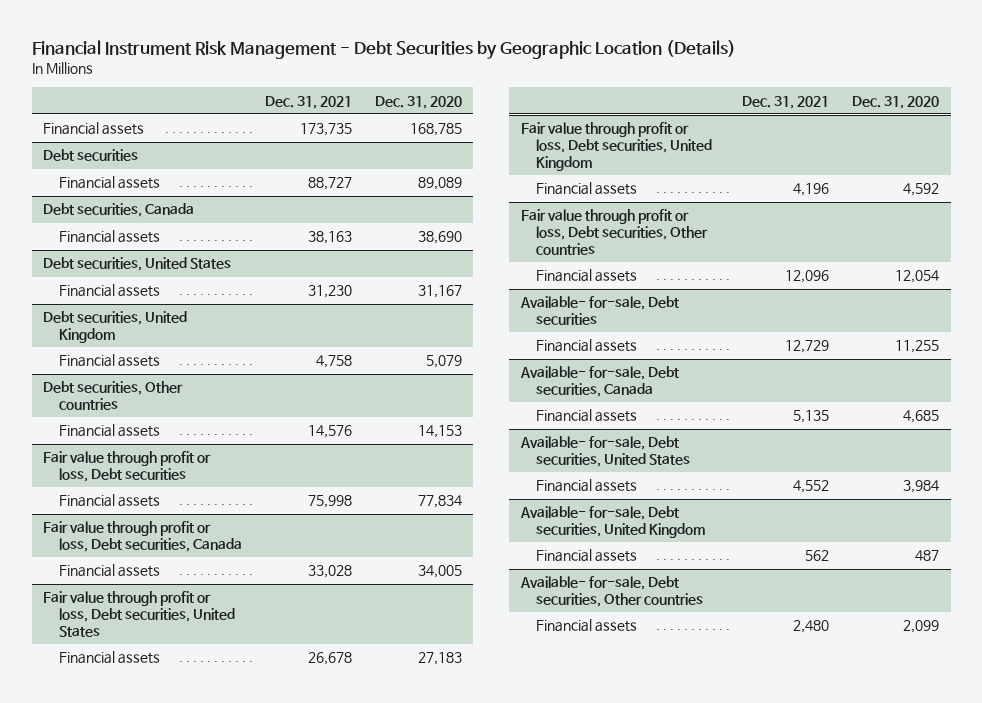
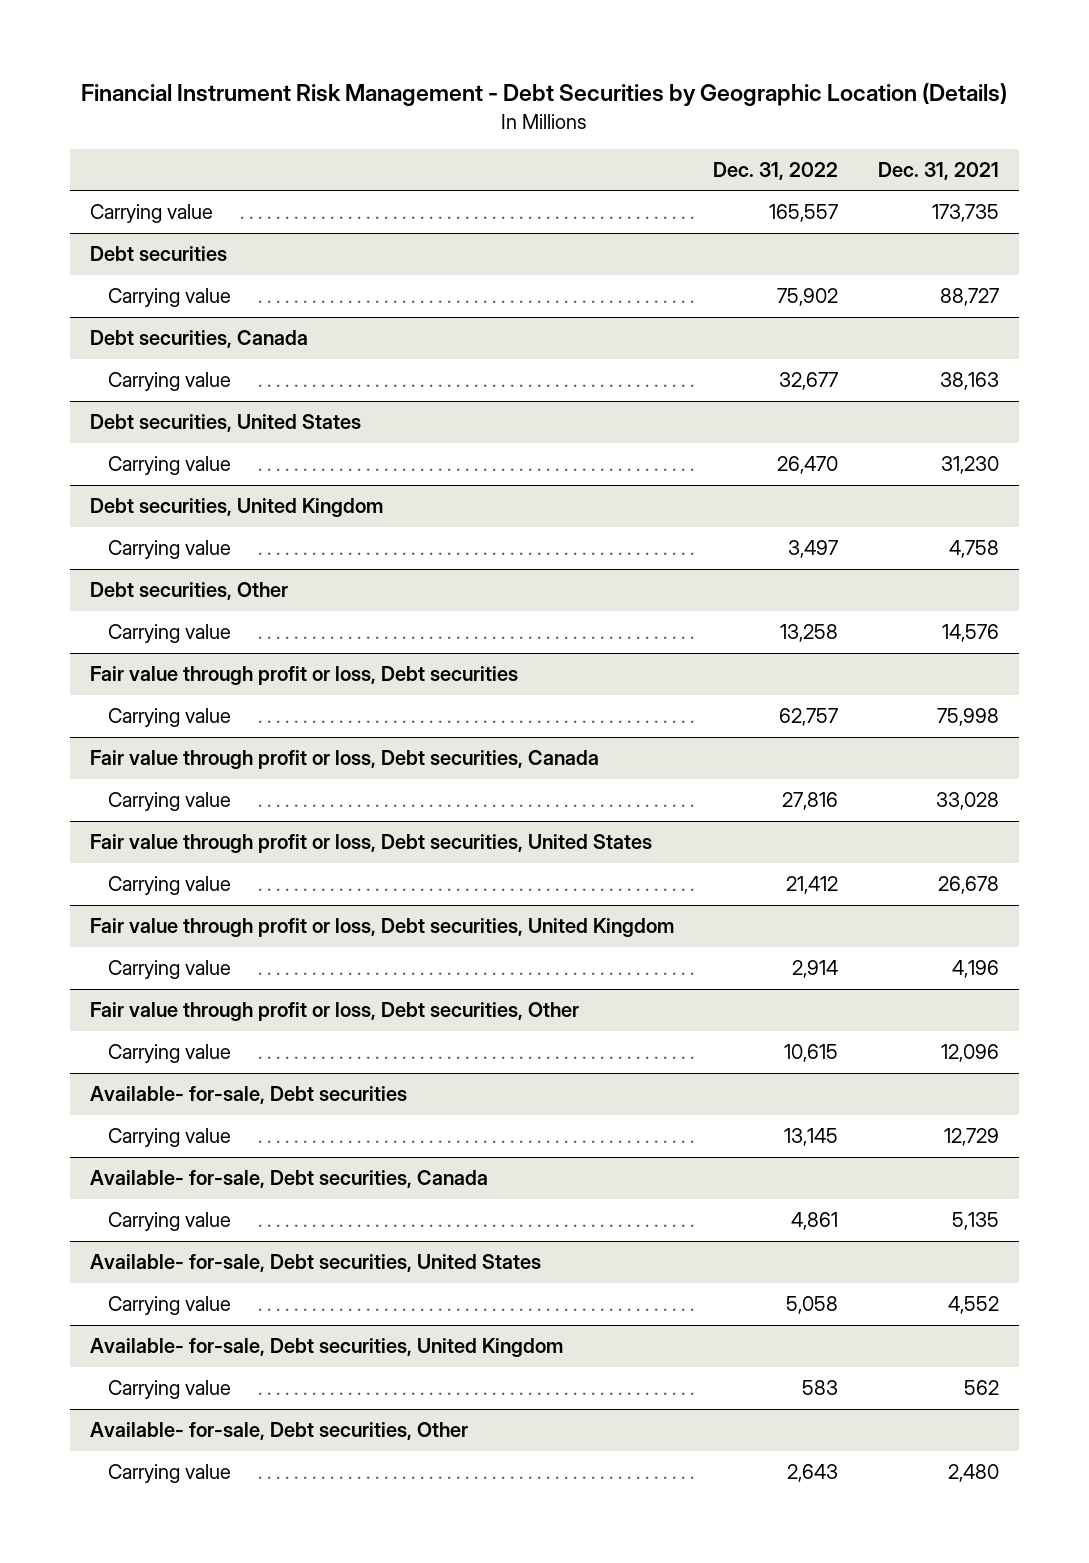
- | Dec. 31, 2021 | Dec. 31, 2020
+ | Dec. 31, 2022 | Dec. 31, 2021
- Financial assets | 173,735 | 168,785
+ Carrying value | 165,557 | 173,735
@ Debt securities
- Financial assets | 88,727 | 89,089
+ Carrying value | 75,902 | 88,727
@ Debt securities, Canada
- Financial assets | 38,163 | 38,690
+ Carrying value | 32,677 | 38,163
@ Debt securities, United States
- Financial assets | 31,230 | 31,167
+ Carrying value | 26,470 | 31,230
@ Debt securities, United Kingdom
- Financial assets | 4,758 | 5,079
- Debt securities, Other countries
- Financial assets | 14,576 | 14,153
@ Debt securities, United Kingdom
+ Carrying value | 3,497 | 4,758
+ Debt securities, Other
+ Carrying value | 13,258 | 14,576
@ Fair value through profit or loss, Debt securities
- Financial assets | 75,998 | 77,834
+ Carrying value | 62,757 | 75,998
@ Fair value through profit or loss, Debt securities, Canada
- Financial assets | 33,028 | 34,005
+ Carrying value | 27,816 | 33,028
@ Fair value through profit or loss, Debt securities, United States
- Financial assets | 26,678 | 27,183
+ Carrying value | 21,412 | 26,678
@ Fair value through profit or loss, Debt securities, United Kingdom
- Financial assets | 4,196 | 4,592
- Fair value through profit or loss, Debt securities, Other countries
- Financial assets | 12,096 | 12,054
@ Fair value through profit or loss, Debt securities, United Kingdom
+ Carrying value | 2,914 | 4,196
+ Fair value through profit or loss, Debt securities, Other
+ Carrying value | 10,615 | 12,096
@ Available- for-sale, Debt securities
- Financial assets | 12,729 | 11,255
+ Carrying value | 13,145 | 12,729
@ Available- for-sale, Debt securities, Canada
- Financial assets | 5,135 | 4,685
+ Carrying value | 4,861 | 5,135
@ Available- for-sale, Debt securities, United States
- Financial assets | 4,552 | 3,984
+ Carrying value | 5,058 | 4,552
@ Available- for-sale, Debt securities, United Kingdom
- Financial assets | 562 | 487
- Available- for-sale, Debt securities, Other countries
- Financial assets | 2,480 | 2,099
@ Available- for-sale, Debt securities, United Kingdom
+ Carrying value | 583 | 562
+ Available- for-sale, Debt securities, Other
+ Carrying value | 2,643 | 2,480

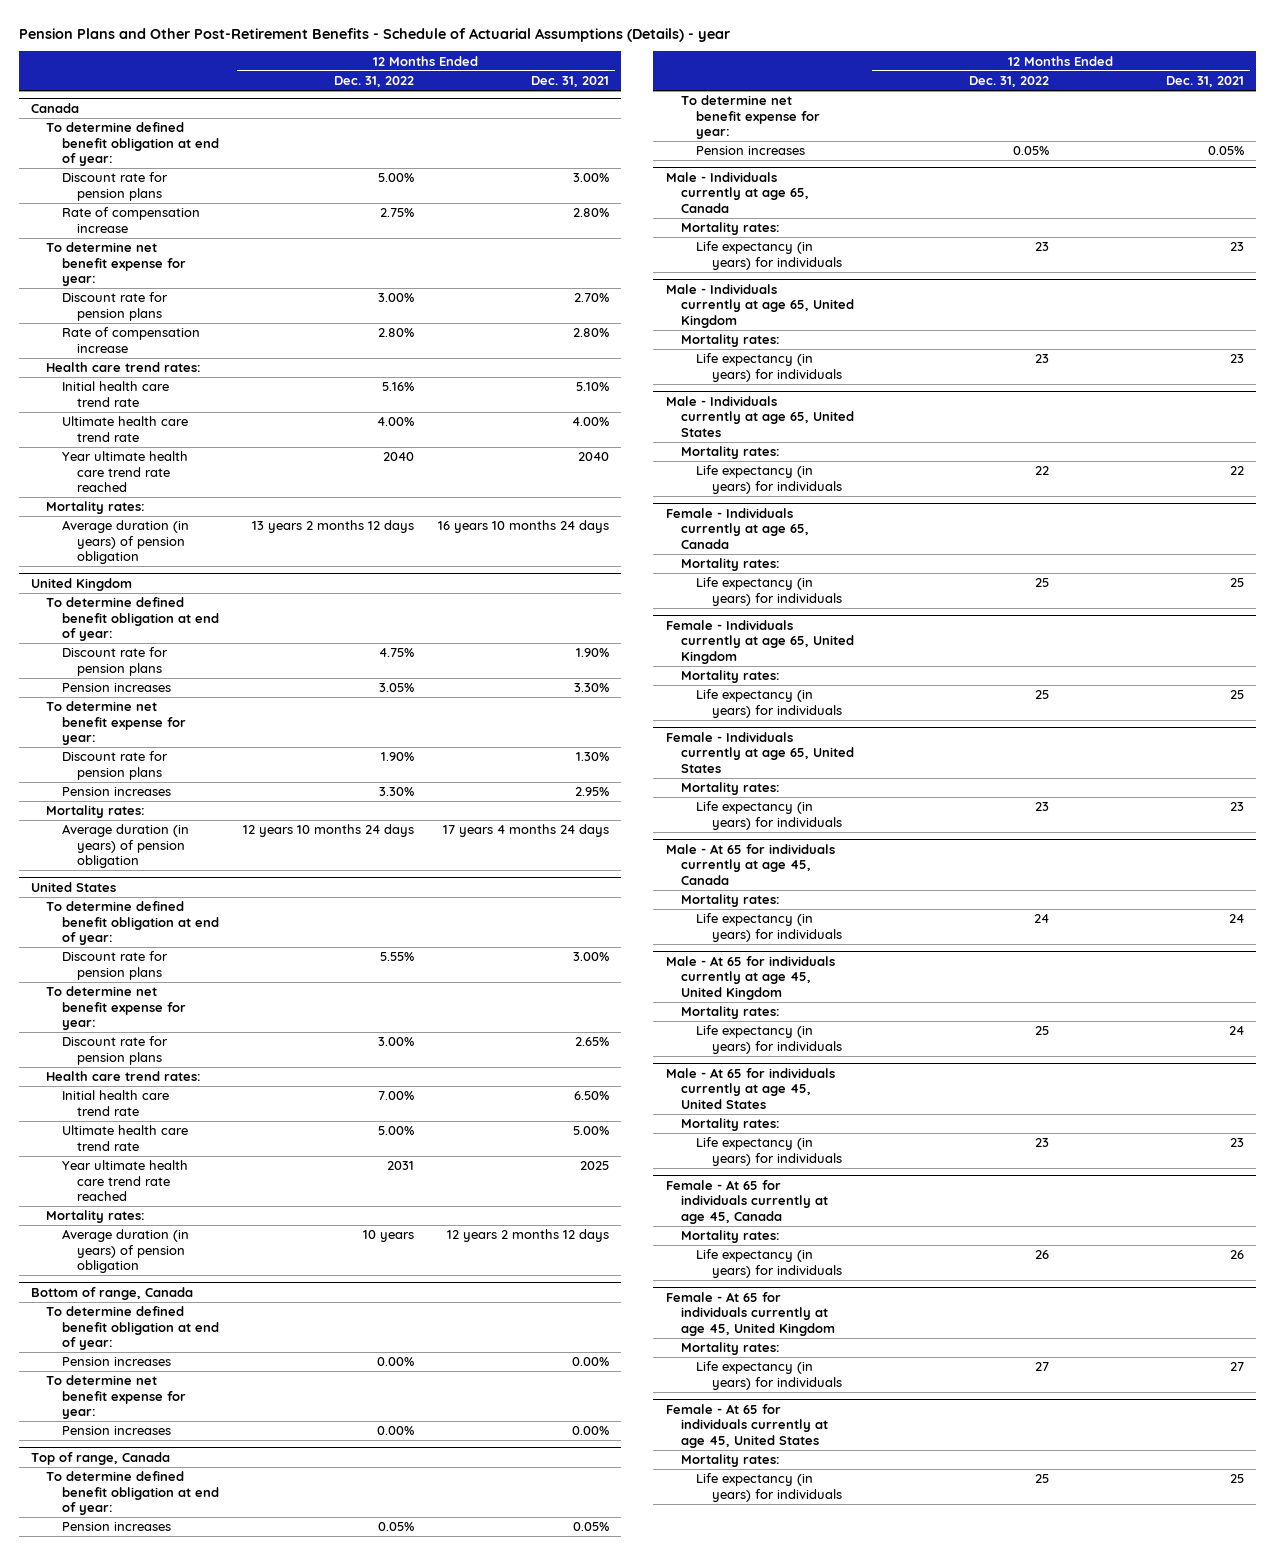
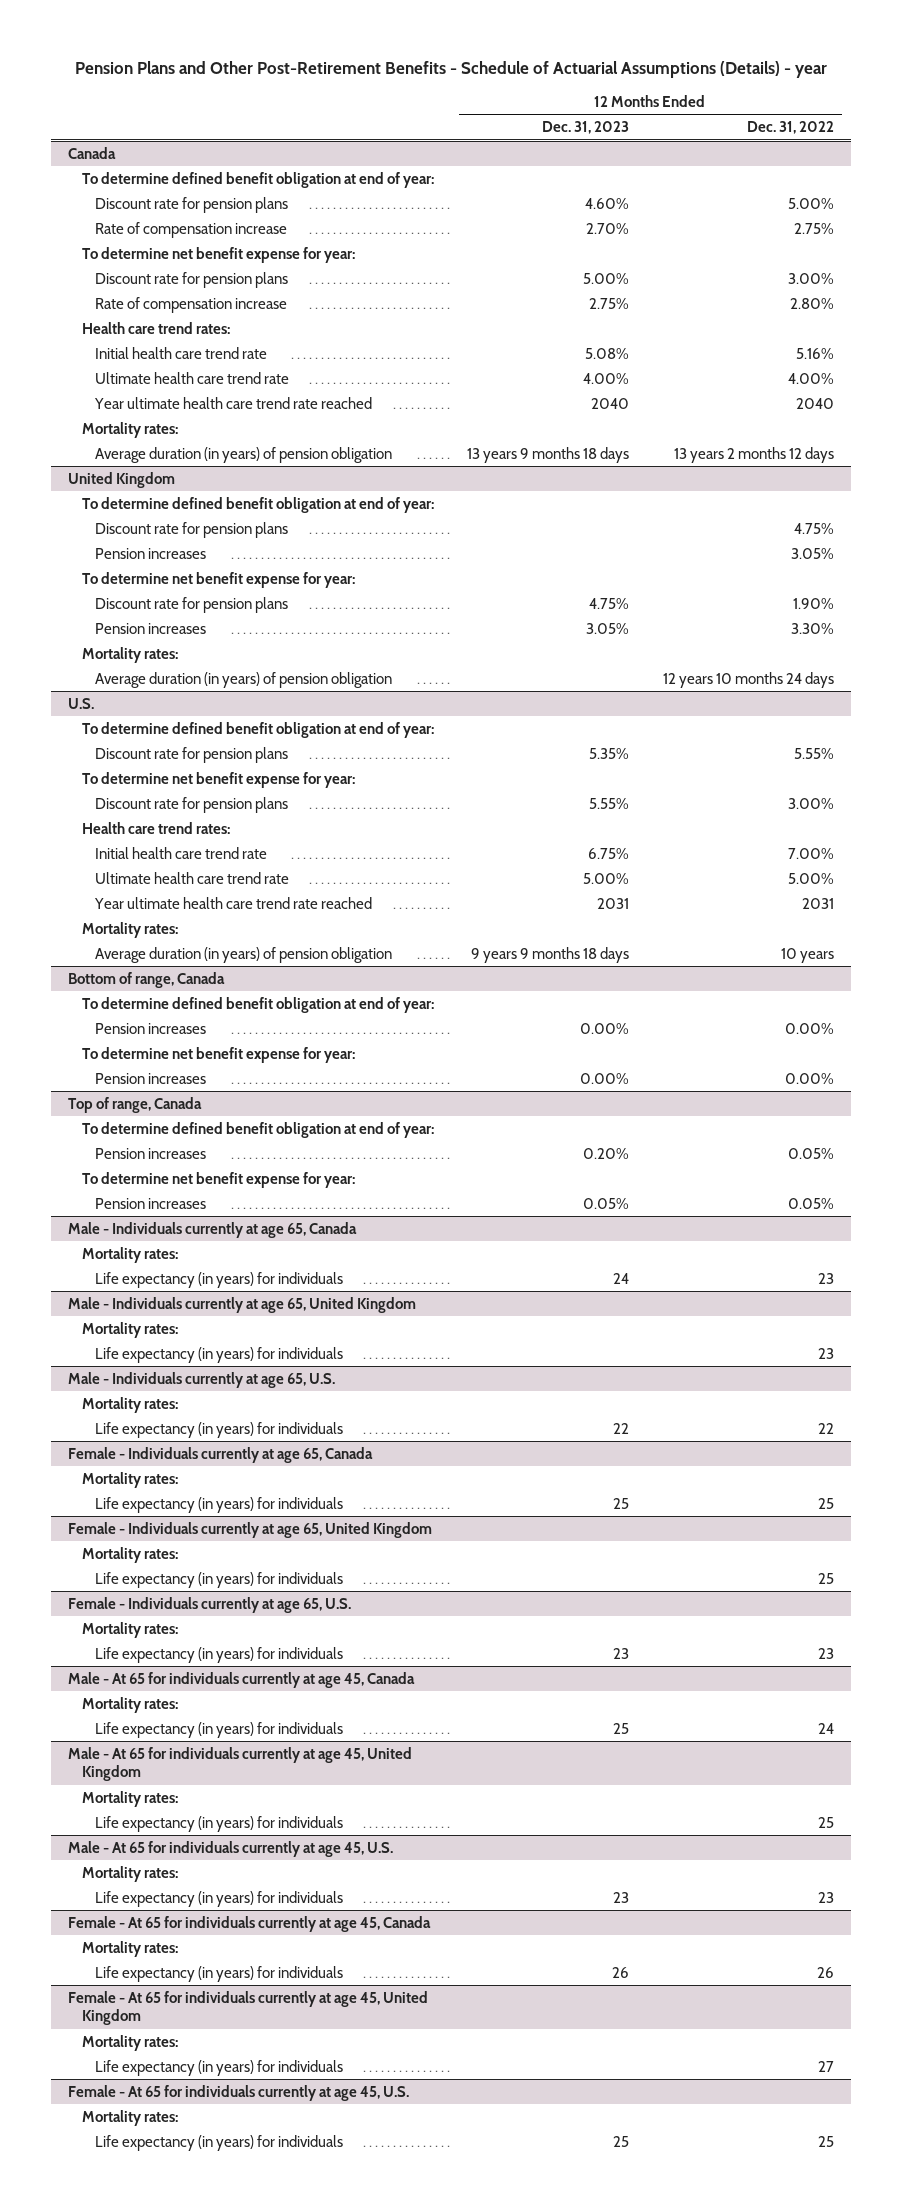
- | 12 Months Ended Dec. 31, 2022 | 12 Months Ended Dec. 31, 2021
+ | 12 Months Ended Dec. 31, 2023 | 12 Months Ended Dec. 31, 2022
- United States
+ U.S.
- Male - Individuals currently at age 65, United States
+ Male - Individuals currently at age 65, U.S.
- Female - Individuals currently at age 65, United States
+ Female - Individuals currently at age 65, U.S.
- Male - At 65 for individuals currently at age 45, United States
+ Male - At 65 for individuals currently at age 45, U.S.
- Female - At 65 for individuals currently at age 45, United States
+ Female - At 65 for individuals currently at age 45, U.S.

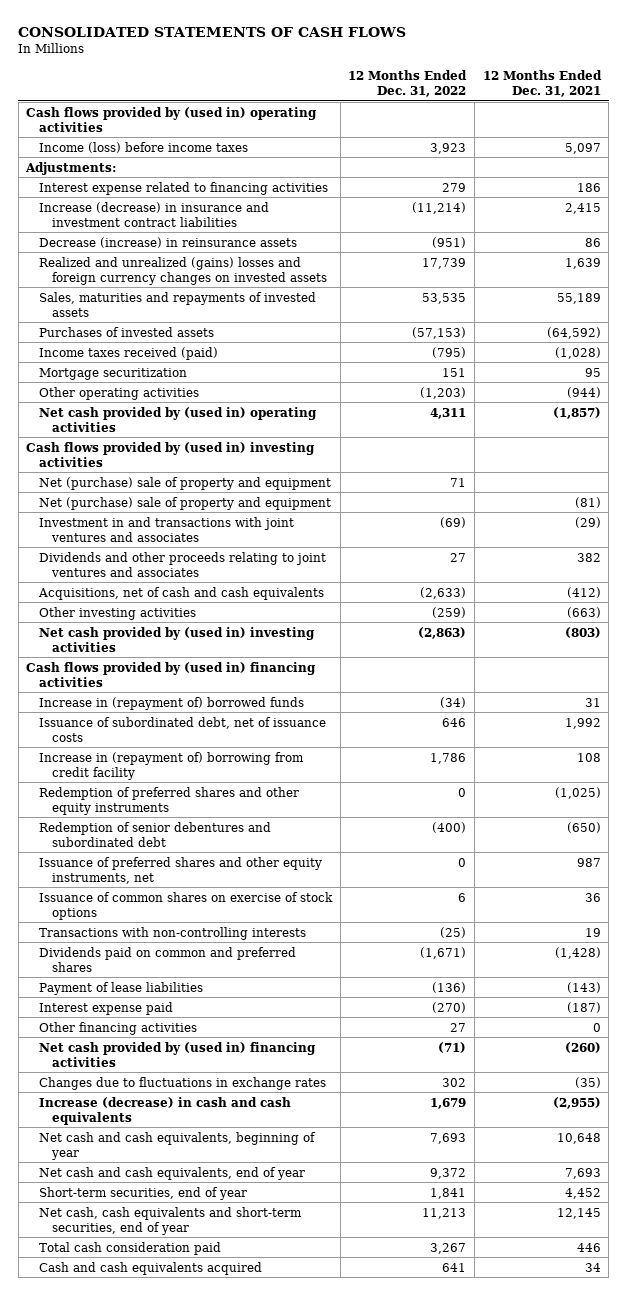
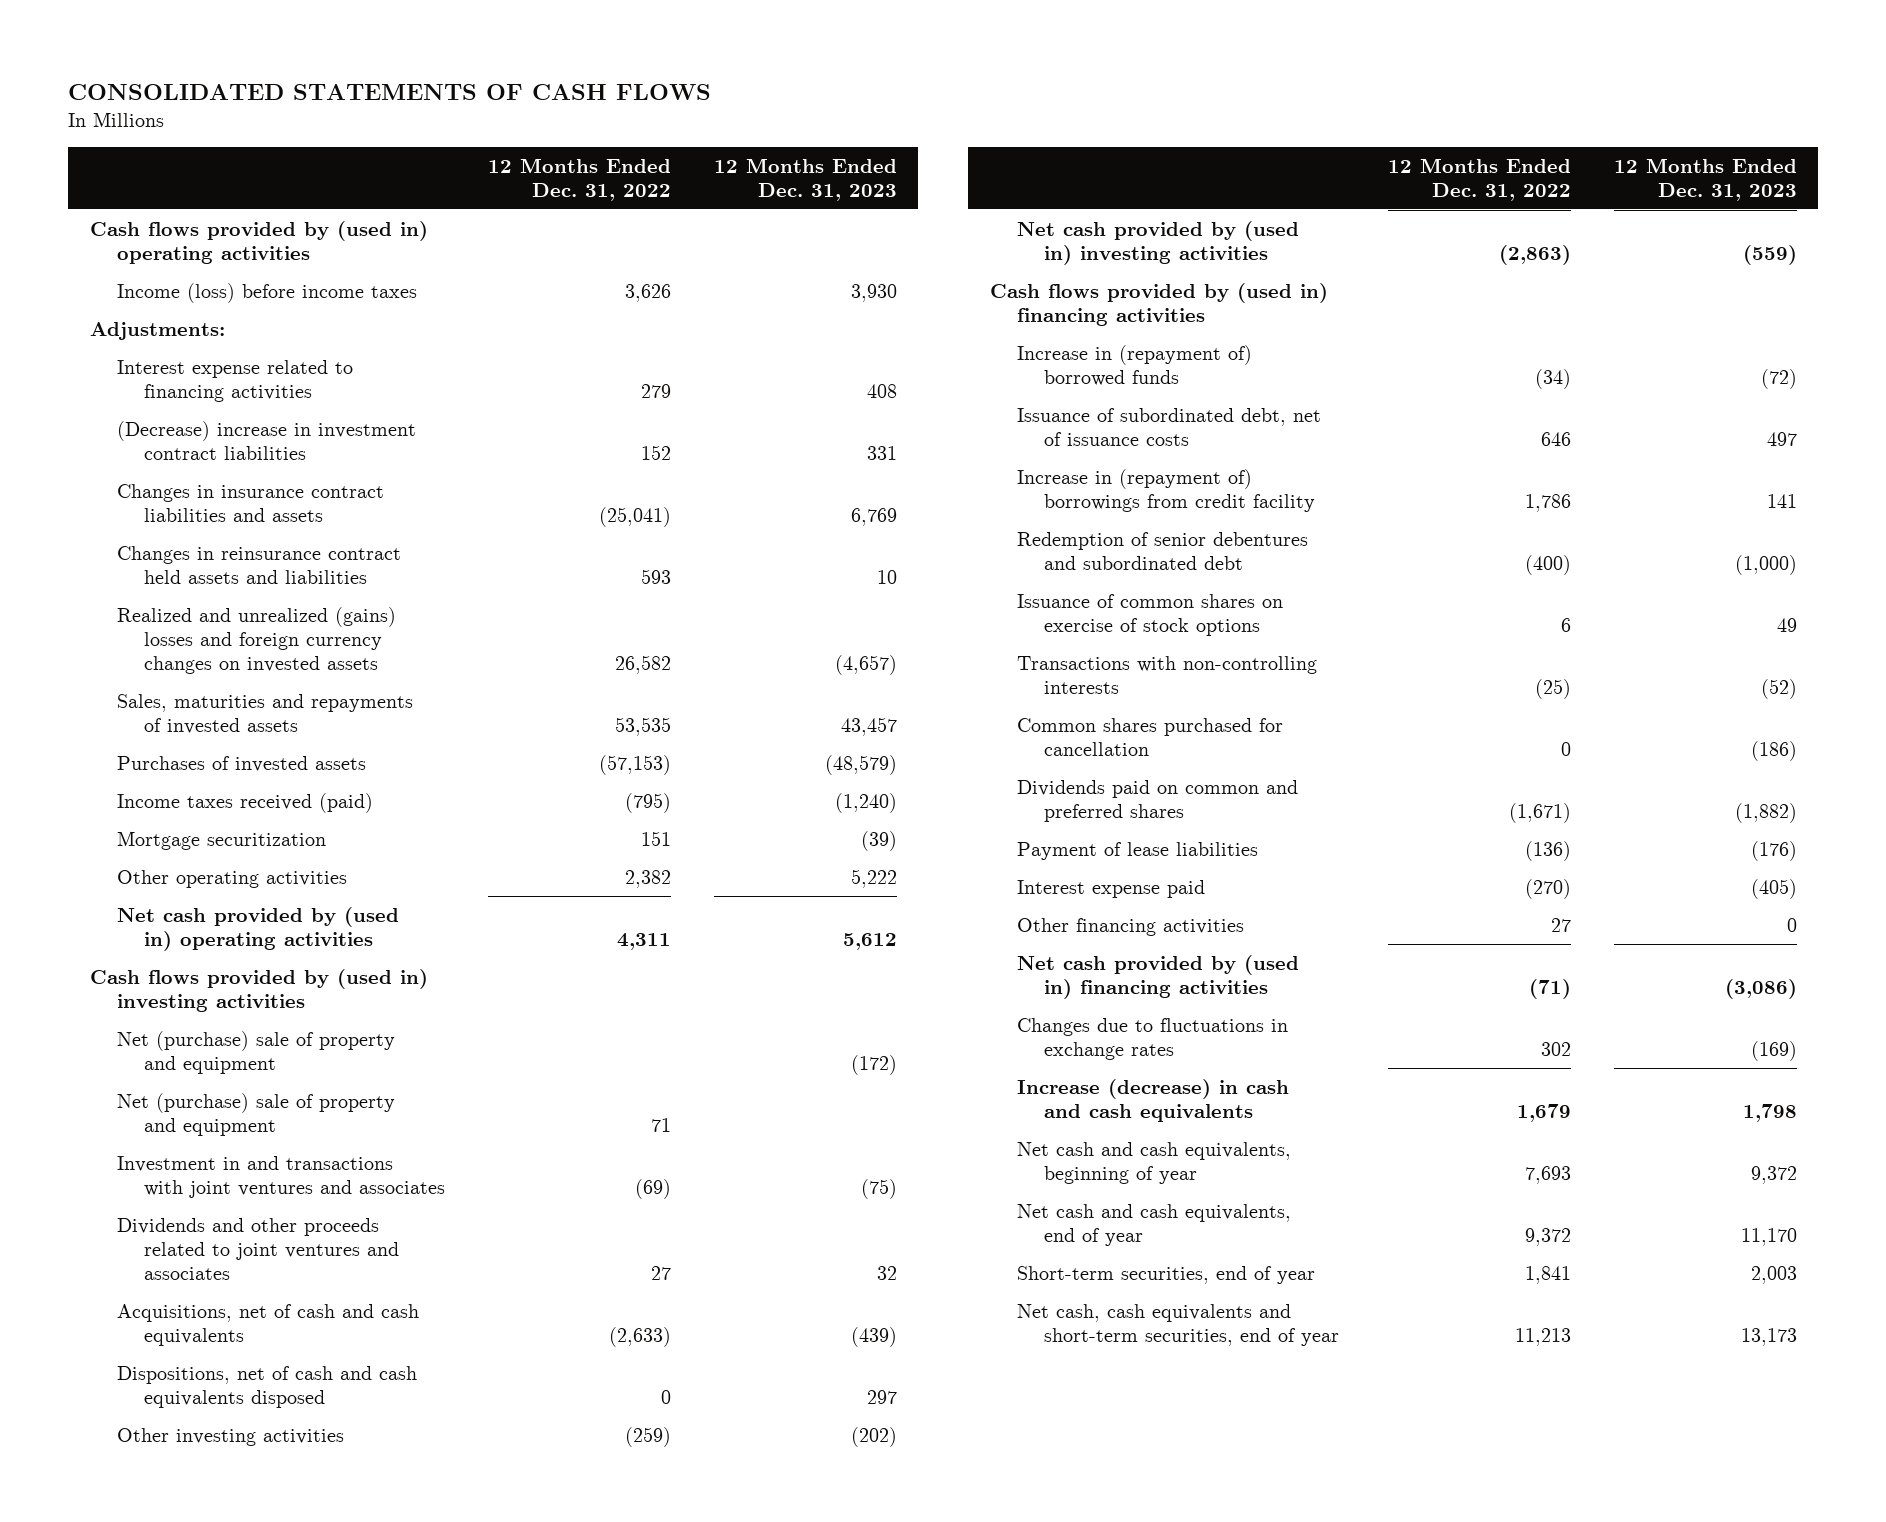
- | 12 Months Ended Dec. 31, 2022 | 12 Months Ended Dec. 31, 2021
+ | 12 Months Ended Dec. 31, 2022 | 12 Months Ended Dec. 31, 2023
- Income (loss) before income taxes | 3,923 | 5,097
+ Income (loss) before income taxes | 3,626 | 3,930
- Increase (decrease) in insurance and investment contract liabilities | (11,214) | 2,415
- Decrease (increase) in reinsurance assets | (951) | 86
- Realized and unrealized (gains) losses and foreign currency changes on invested assets | 17,739 | 1,639
+ (Decrease) increase in investment contract liabilities | 152 | 331
+ Changes in insurance contract liabilities and assets | (25,041) | 6,769
+ Changes in reinsurance contract held assets and liabilities | 593 | 10
+ Realized and unrealized (gains) losses and foreign currency changes on invested assets | 26,582 | (4,657)
- Other operating activities | (1,203) | (944)
+ Other operating activities | 2,382 | 5,222
moved down: Net (purchase) sale of property and equipment | 71 |
- Dividends and other proceeds relating to joint ventures and associates | 27 | 382
+ Dividends and other proceeds related to joint ventures and associates | 27 | 32
+ Dispositions, net of cash and cash equivalents disposed | 0 | 297
- Increase in (repayment of) borrowing from credit facility | 1,786 | 108
- Redemption of preferred shares and other equity instruments | 0 | (1,025)
+ Increase in (repayment of) borrowings from credit facility | 1,786 | 141
- Issuance of preferred shares and other equity instruments, net | 0 | 987
+ Common shares purchased for cancellation | 0 | (186)
- Total cash consideration paid | 3,267 | 446
- Cash and cash equivalents acquired | 641 | 34

